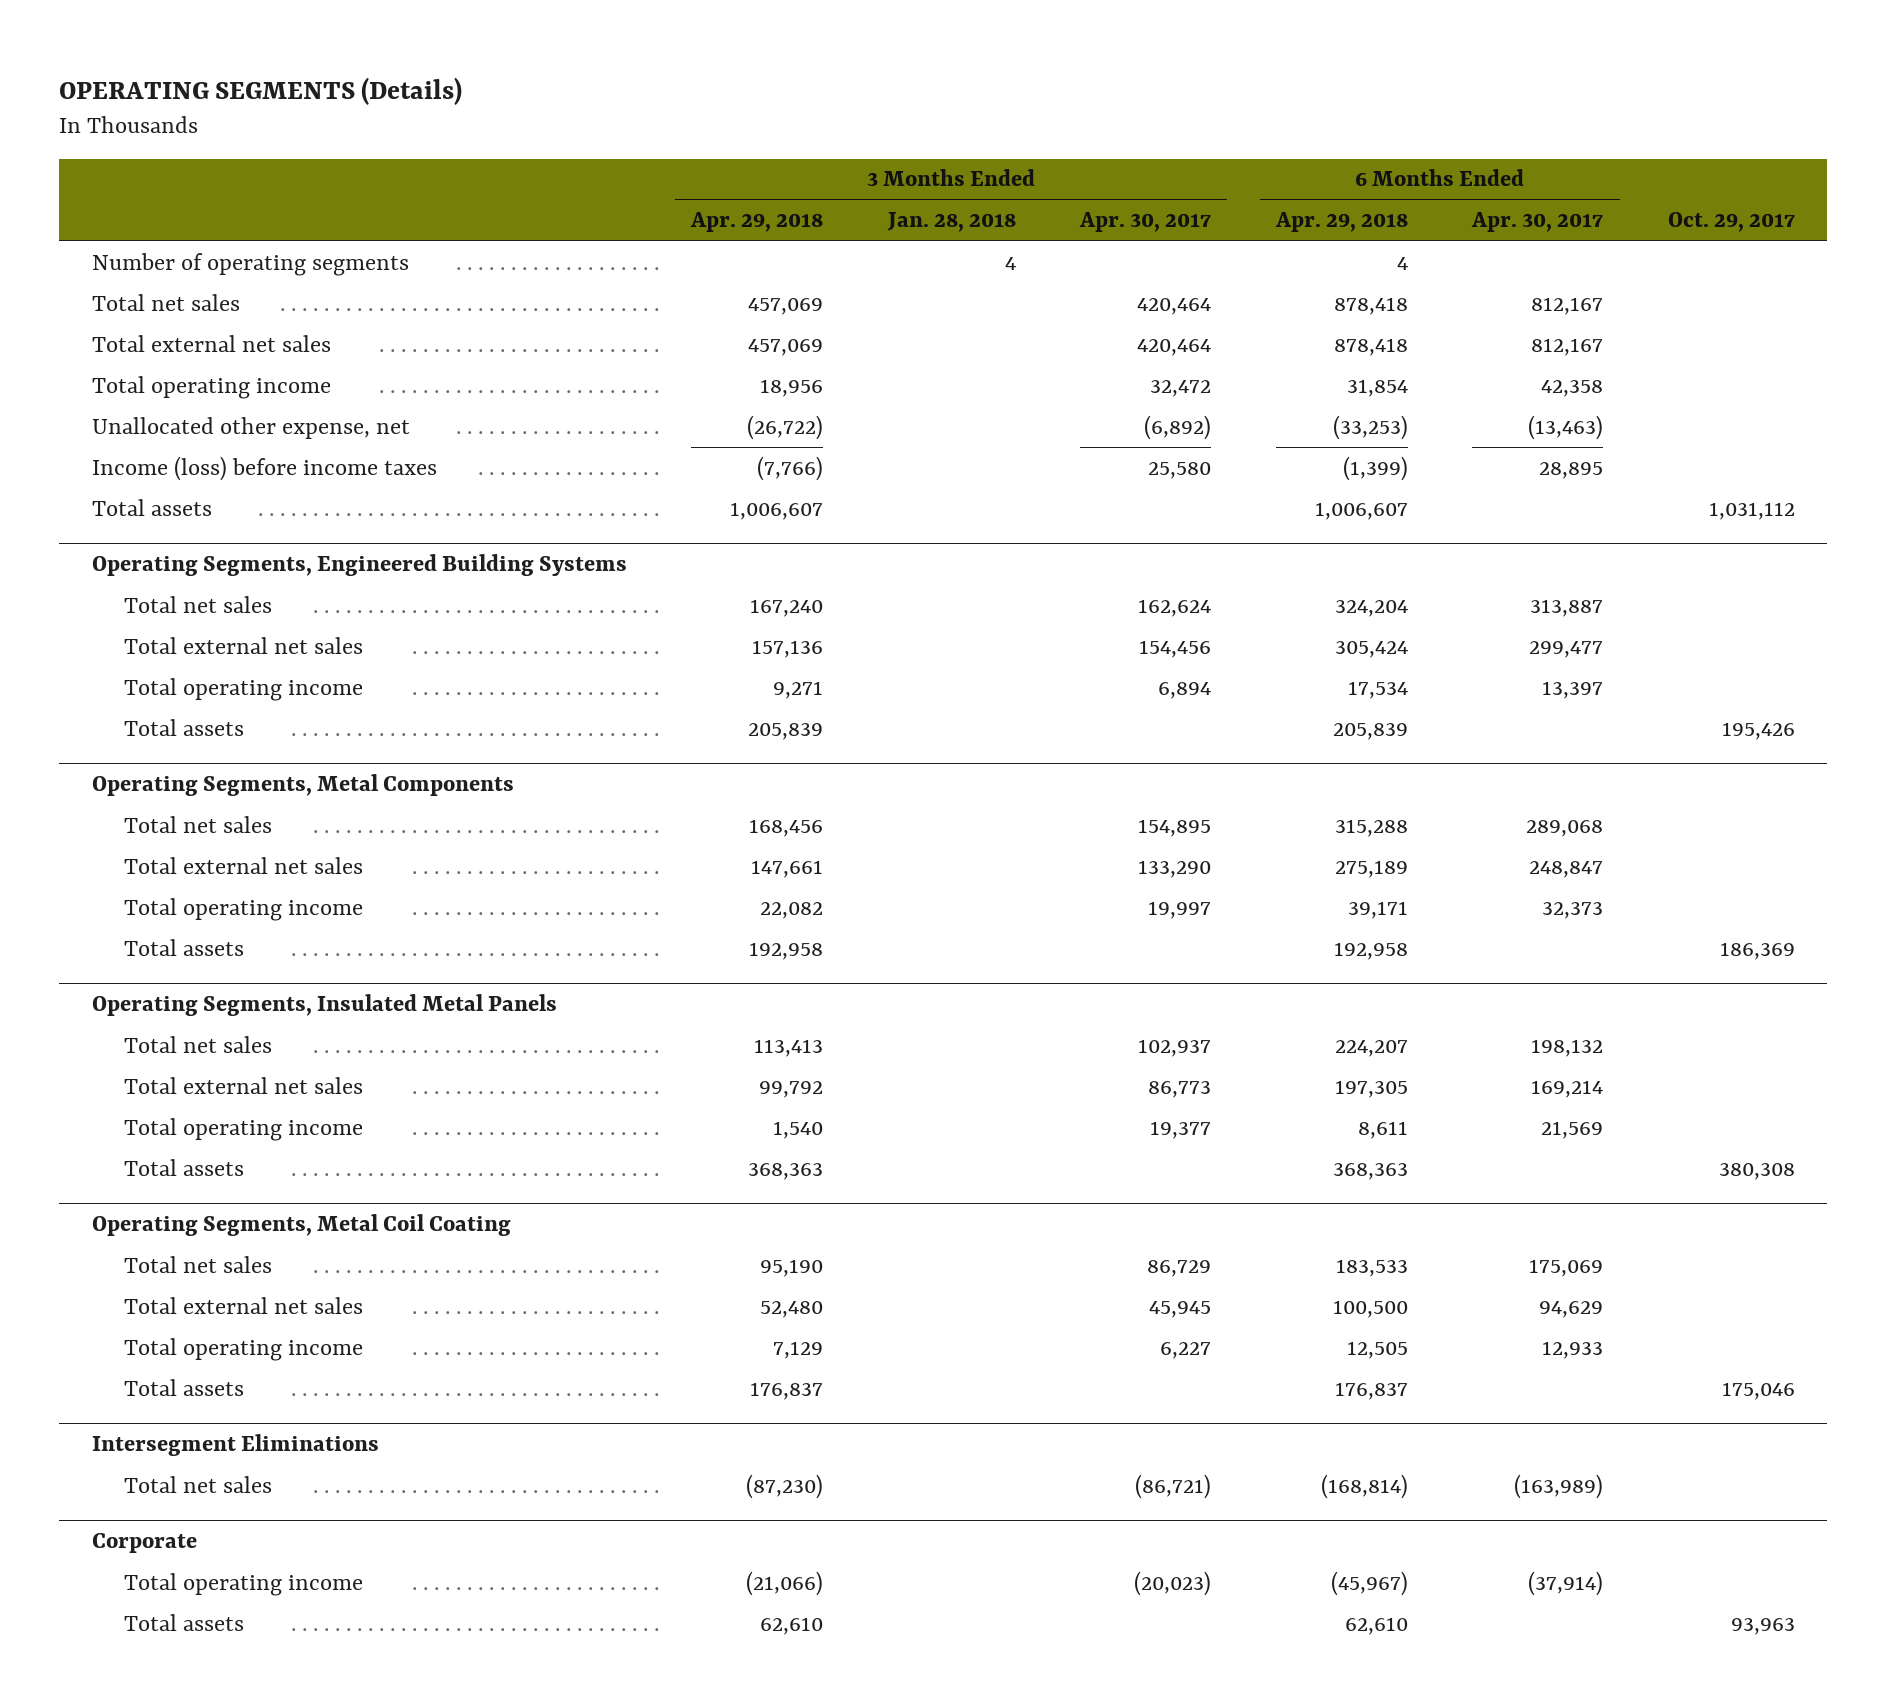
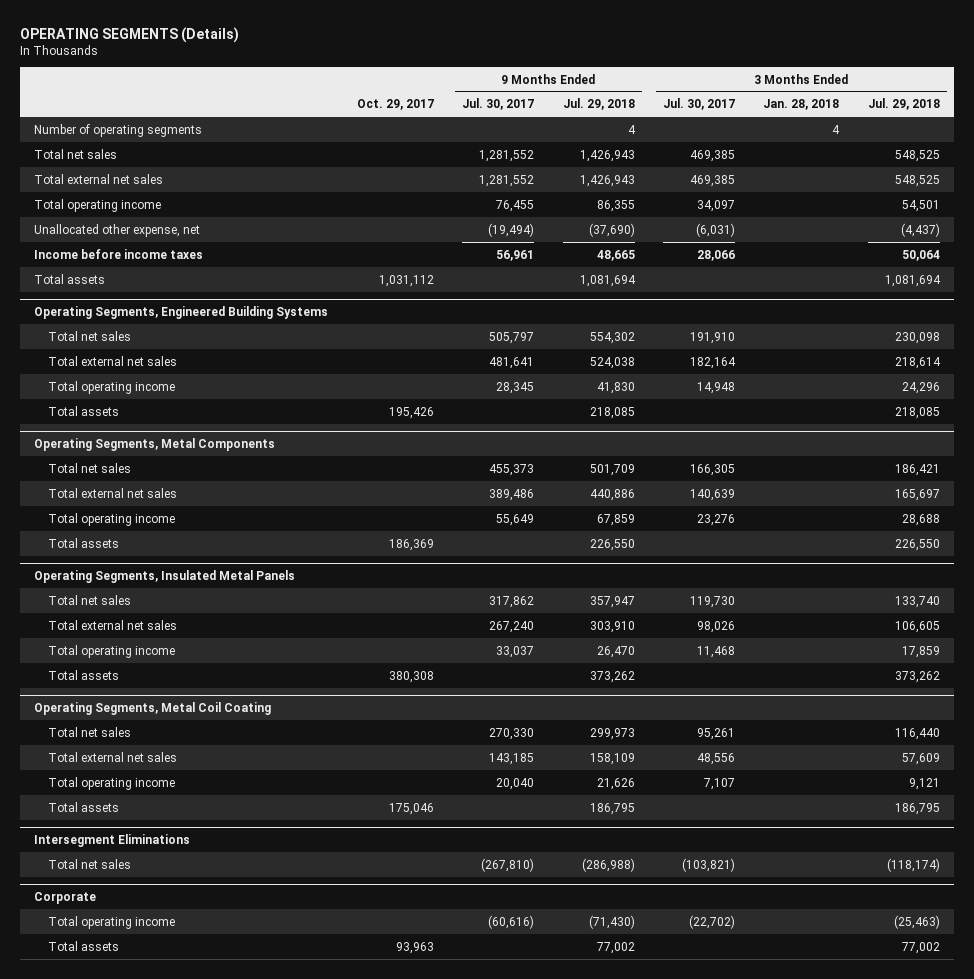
- | 3 Months Ended Apr. 29, 2018 | 3 Months Ended Jan. 28, 2018 | 3 Months Ended Apr. 30, 2017 | 6 Months Ended Apr. 29, 2018 | 6 Months Ended Apr. 30, 2017 | Oct. 29, 2017
+ | Oct. 29, 2017 | 9 Months Ended Jul. 30, 2017 | 9 Months Ended Jul. 29, 2018 | 3 Months Ended Jul. 30, 2017 | 3 Months Ended Jan. 28, 2018 | 3 Months Ended Jul. 29, 2018
- Income (loss) before income taxes | (7,766) | | 25,580 | (1,399) | 28,895 |
+ Income before income taxes | | 56,961 | 48,665 | 28,066 | | 50,064

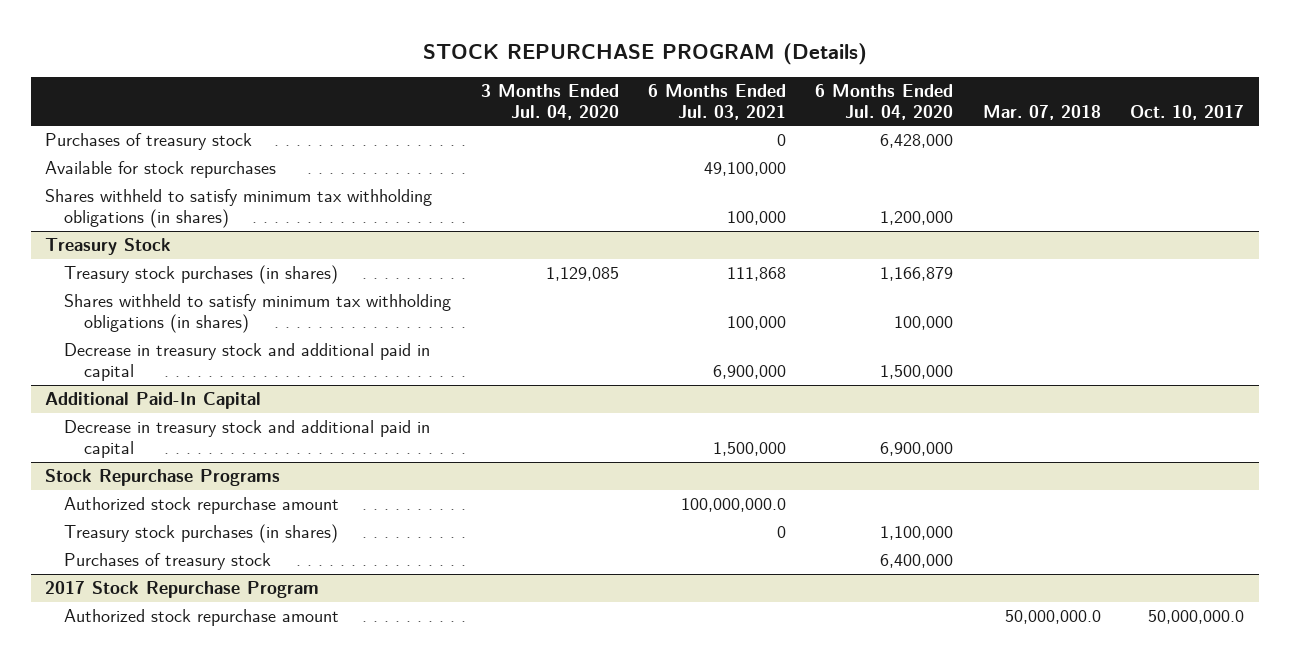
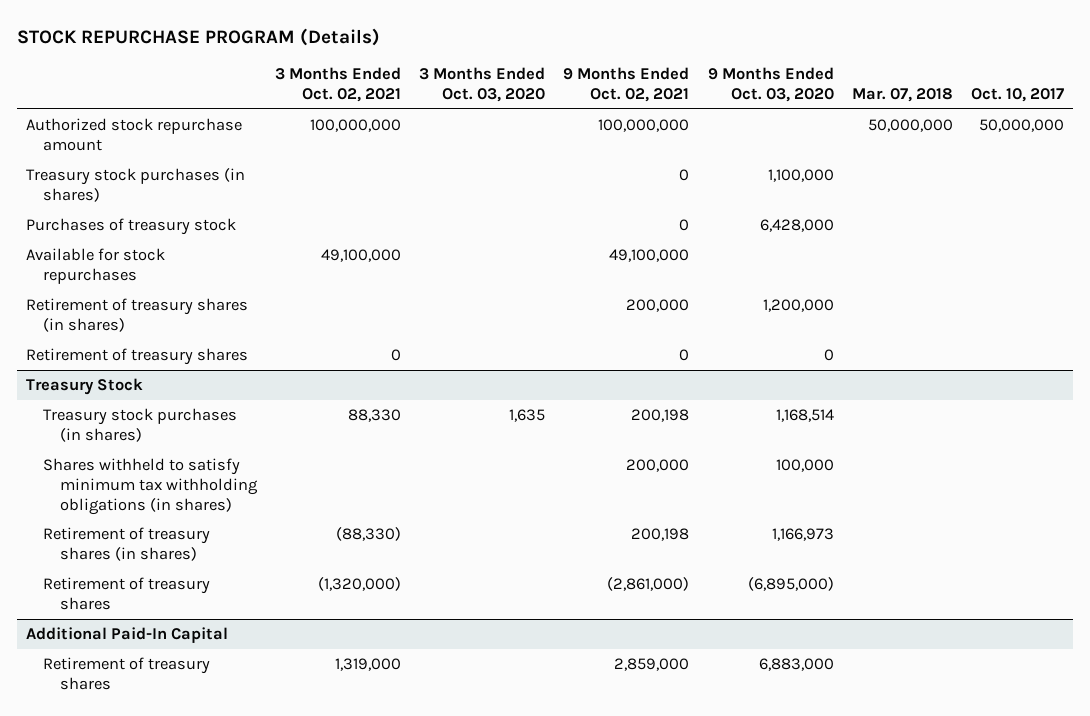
- | 3 Months Ended Jul. 04, 2020 | 6 Months Ended Jul. 03, 2021 | 6 Months Ended Jul. 04, 2020 | Mar. 07, 2018 | Oct. 10, 2017
+ | 3 Months Ended Oct. 02, 2021 | 3 Months Ended Oct. 03, 2020 | 9 Months Ended Oct. 02, 2021 | 9 Months Ended Oct. 03, 2020 | Mar. 07, 2018 | Oct. 10, 2017
+ Authorized stock repurchase amount | 100,000,000 | | 100,000,000 | | 50,000,000 | 50,000,000
+ Treasury stock purchases (in shares) | | | 0 | 1,100,000 | |
- Shares withheld to satisfy minimum tax withholding obligations (in shares) | | 100,000 | 1,200,000 | |
+ Retirement of treasury shares (in shares) | | | 200,000 | 1,200,000 | |
+ Retirement of treasury shares | 0 | | 0 | 0 | |
@ Treasury Stock
- Decrease in treasury stock and additional paid in capital | | 6,900,000 | 1,500,000 | |
+ Retirement of treasury shares (in shares) | (88,330) | | 200,198 | 1,166,973 | |
+ Retirement of treasury shares | (1,320,000) | | (2,861,000) | (6,895,000) | |
@ Additional Paid-In Capital
- Decrease in treasury stock and additional paid in capital | | 1,500,000 | 6,900,000 | |
- Stock Repurchase Programs
- Authorized stock repurchase amount | | 100,000,000.0 | | |
- Treasury stock purchases (in shares) | | 0 | 1,100,000 | |
- Purchases of treasury stock | | | 6,400,000 | |
- 2017 Stock Repurchase Program
- Authorized stock repurchase amount | | | | 50,000,000.0 | 50,000,000.0
@ Additional Paid-In Capital
+ Retirement of treasury shares | 1,319,000 | | 2,859,000 | 6,883,000 | |

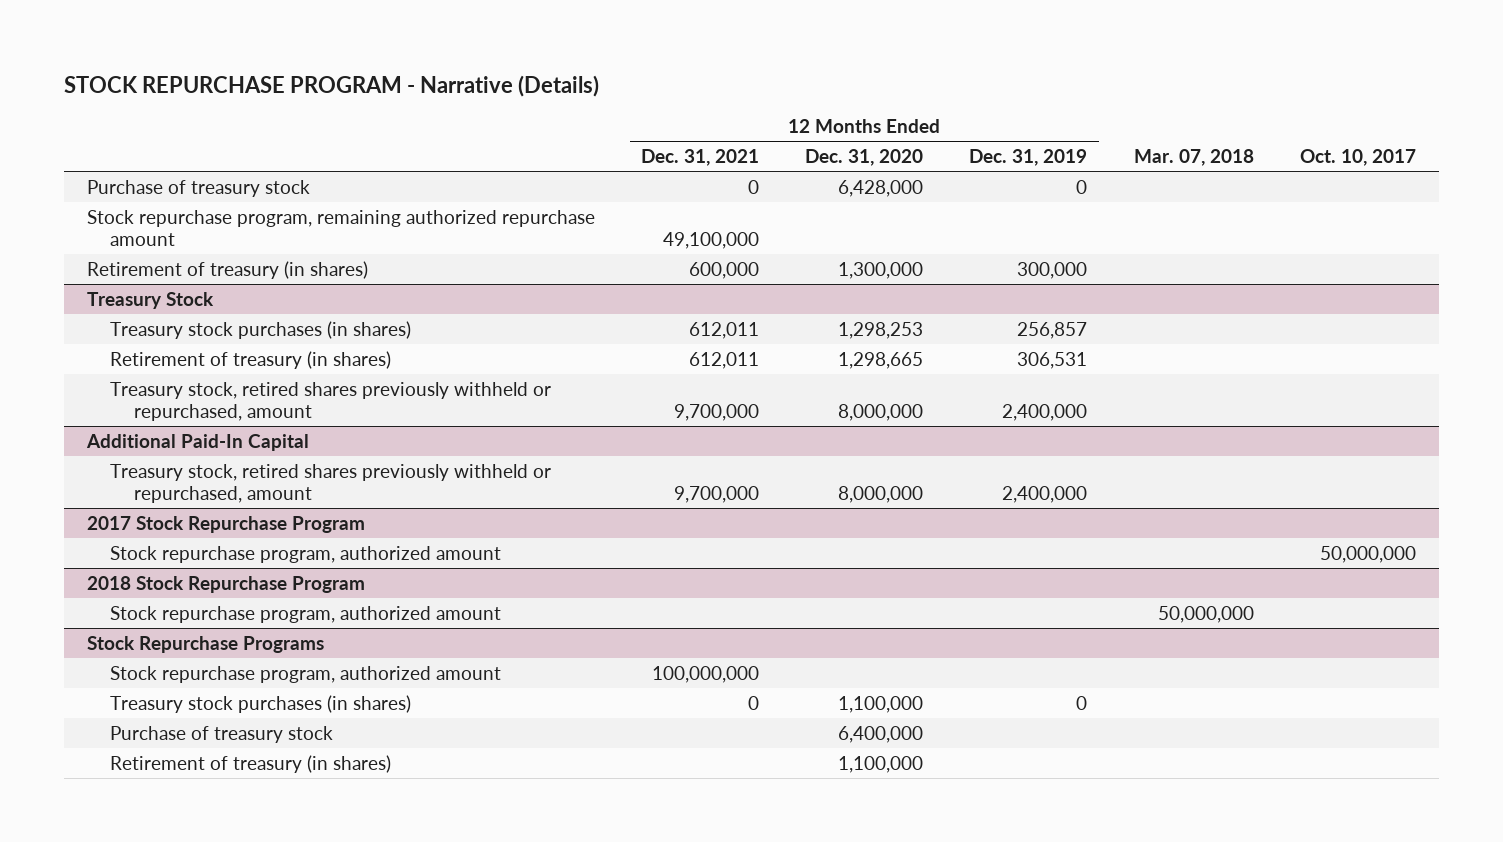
- STOCK REPURCHASE PROGRAM (Details)
+ STOCK REPURCHASE PROGRAM - Narrative (Details)
- | 3 Months Ended Oct. 02, 2021 | 3 Months Ended Oct. 03, 2020 | 9 Months Ended Oct. 02, 2021 | 9 Months Ended Oct. 03, 2020 | Mar. 07, 2018 | Oct. 10, 2017
+ | 12 Months Ended Dec. 31, 2021 | 12 Months Ended Dec. 31, 2020 | 12 Months Ended Dec. 31, 2019 | Mar. 07, 2018 | Oct. 10, 2017
- Authorized stock repurchase amount | 100,000,000 | | 100,000,000 | | 50,000,000 | 50,000,000
- Treasury stock purchases (in shares) | | | 0 | 1,100,000 | |
- Purchases of treasury stock | | | 0 | 6,428,000 | |
- Available for stock repurchases | 49,100,000 | | 49,100,000 | | |
- Retirement of treasury shares (in shares) | | | 200,000 | 1,200,000 | |
- Retirement of treasury shares | 0 | | 0 | 0 | |
+ Purchase of treasury stock | 0 | 6,428,000 | 0 | |
+ Stock repurchase program, remaining authorized repurchase amount | 49,100,000 | | | |
+ Retirement of treasury (in shares) | 600,000 | 1,300,000 | 300,000 | |
@ Treasury Stock
- Shares withheld to satisfy minimum tax withholding obligations (in shares) | | | 200,000 | 100,000 | |
- Retirement of treasury shares (in shares) | (88,330) | | 200,198 | 1,166,973 | |
- Retirement of treasury shares | (1,320,000) | | (2,861,000) | (6,895,000) | |
+ Retirement of treasury (in shares) | 612,011 | 1,298,665 | 306,531 | |
+ Treasury stock, retired shares previously withheld or repurchased, amount | 9,700,000 | 8,000,000 | 2,400,000 | |
@ Additional Paid-In Capital
- Retirement of treasury shares | 1,319,000 | | 2,859,000 | 6,883,000 | |
+ Treasury stock, retired shares previously withheld or repurchased, amount | 9,700,000 | 8,000,000 | 2,400,000 | |
+ 2017 Stock Repurchase Program
+ Stock repurchase program, authorized amount | | | | | 50,000,000
+ 2018 Stock Repurchase Program
+ Stock repurchase program, authorized amount | | | | 50,000,000 |
+ Stock Repurchase Programs
+ Stock repurchase program, authorized amount | 100,000,000 | | | |
+ Treasury stock purchases (in shares) | 0 | 1,100,000 | 0 | |
+ Purchase of treasury stock | | 6,400,000 | | |
+ Retirement of treasury (in shares) | | 1,100,000 | | |

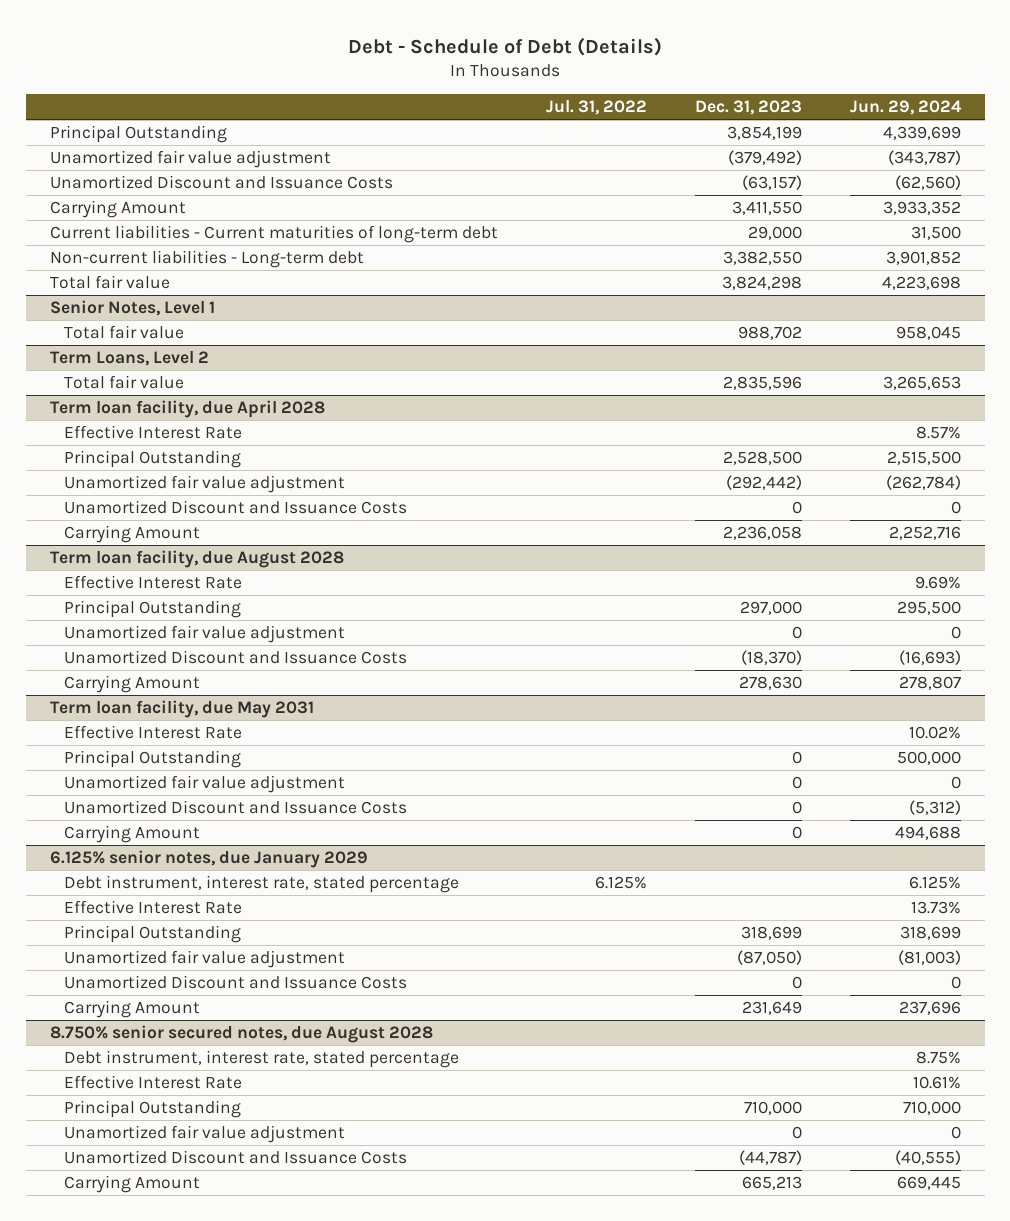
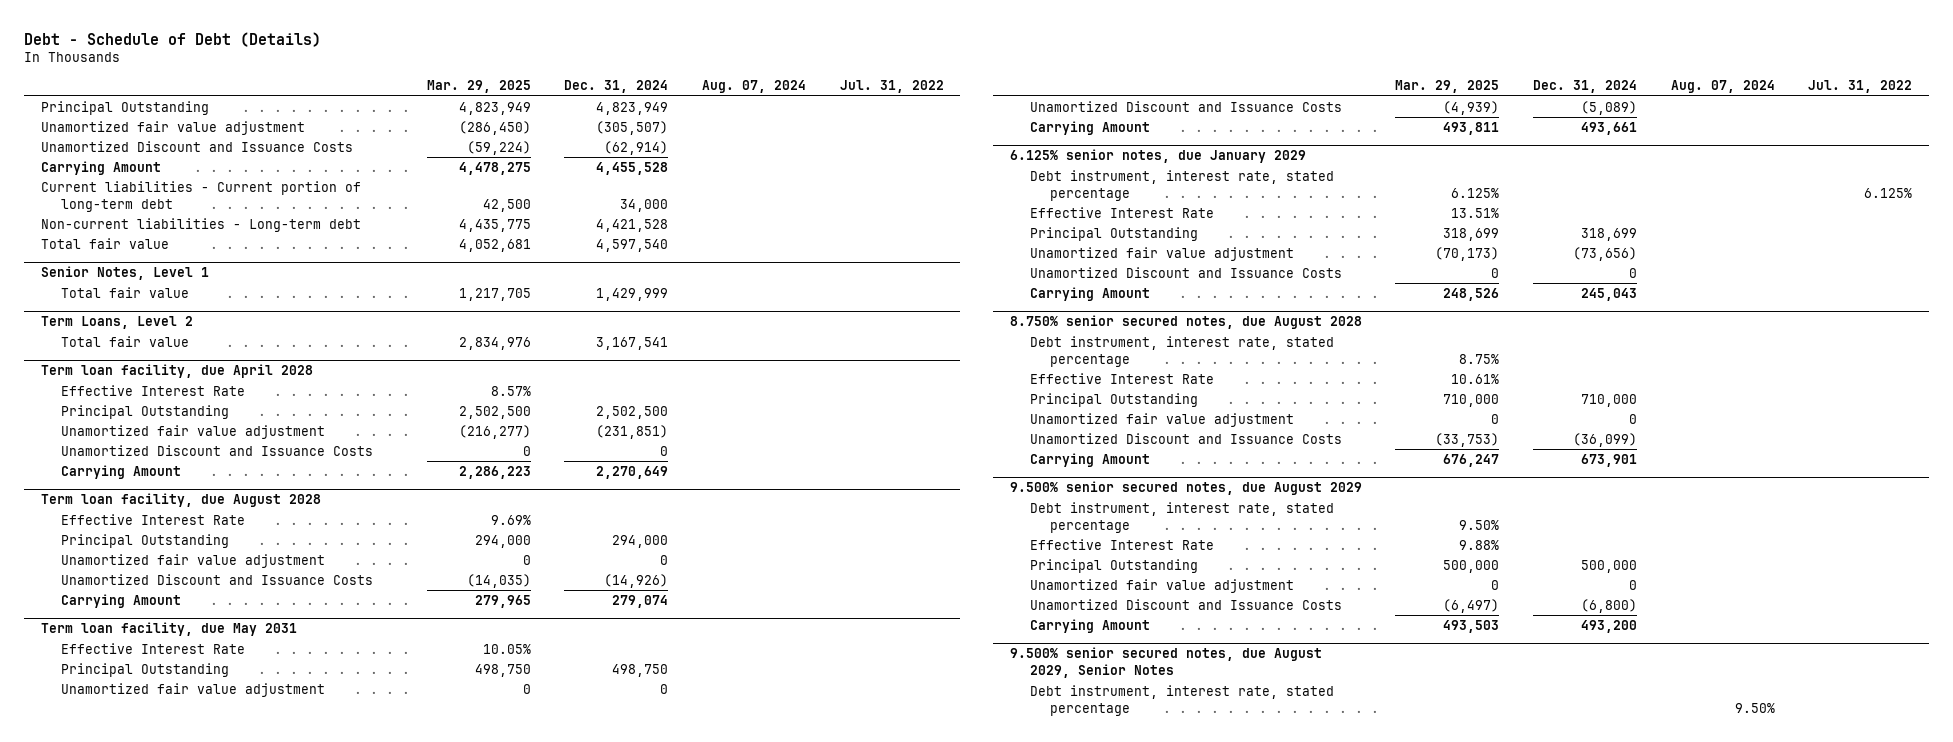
- | Jul. 31, 2022 | Dec. 31, 2023 | Jun. 29, 2024
+ | Mar. 29, 2025 | Dec. 31, 2024 | Aug. 07, 2024 | Jul. 31, 2022
- Current liabilities - Current maturities of long-term debt | | 29,000 | 31,500
+ Current liabilities - Current portion of long-term debt | 42,500 | 34,000 | |
+ 9.500% senior secured notes, due August 2029
+ Debt instrument, interest rate, stated percentage | 9.50% | | |
+ Effective Interest Rate | 9.88% | | |
+ Principal Outstanding | 500,000 | 500,000 | |
+ Unamortized fair value adjustment | 0 | 0 | |
+ Unamortized Discount and Issuance Costs | (6,497) | (6,800) | |
+ Carrying Amount | 493,503 | 493,200 | |
+ 9.500% senior secured notes, due August 2029, Senior Notes
+ Debt instrument, interest rate, stated percentage | | | 9.50% |

